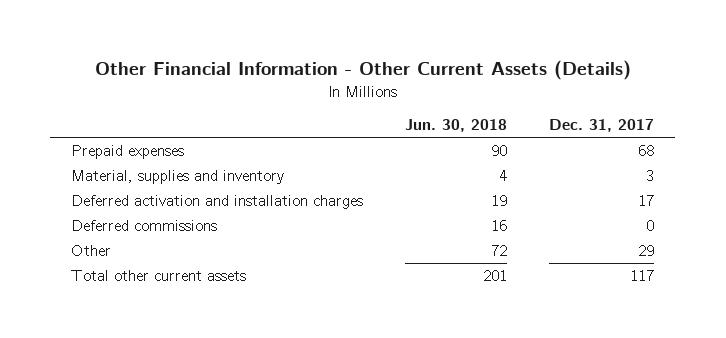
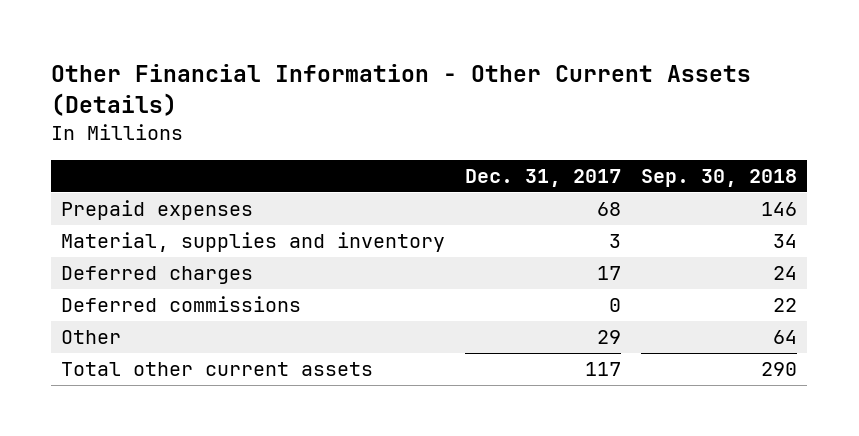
- | Jun. 30, 2018 | Dec. 31, 2017
+ | Dec. 31, 2017 | Sep. 30, 2018
- Deferred activation and installation charges | 19 | 17
+ Deferred charges | 17 | 24

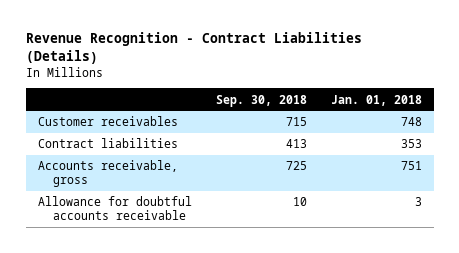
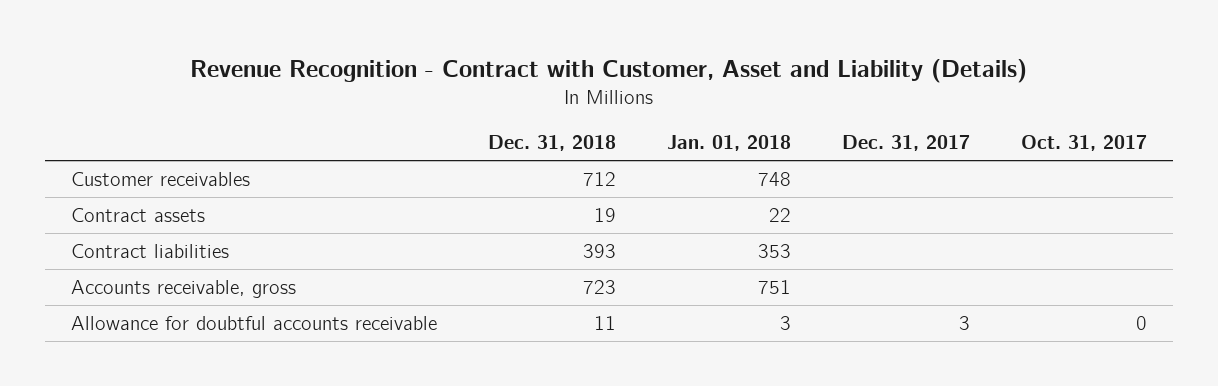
- Revenue Recognition - Contract Liabilities (Details)
+ Revenue Recognition - Contract with Customer, Asset and Liability (Details)
- | Sep. 30, 2018 | Jan. 01, 2018
+ | Dec. 31, 2018 | Jan. 01, 2018 | Dec. 31, 2017 | Oct. 31, 2017
+ Contract assets | 19 | 22 | |

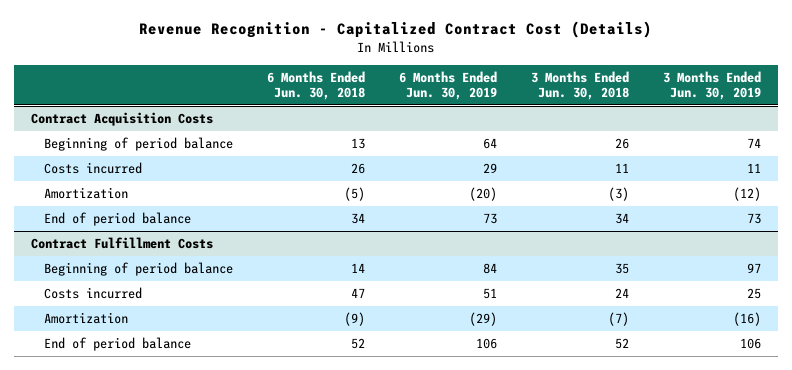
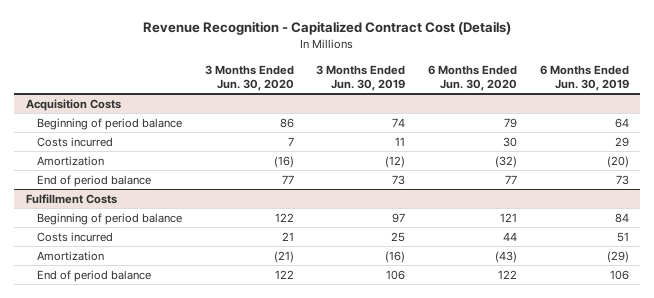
- | 6 Months Ended Jun. 30, 2018 | 6 Months Ended Jun. 30, 2019 | 3 Months Ended Jun. 30, 2018 | 3 Months Ended Jun. 30, 2019
+ | 3 Months Ended Jun. 30, 2020 | 3 Months Ended Jun. 30, 2019 | 6 Months Ended Jun. 30, 2020 | 6 Months Ended Jun. 30, 2019
- Contract Acquisition Costs
+ Acquisition Costs
- Contract Fulfillment Costs
+ Fulfillment Costs

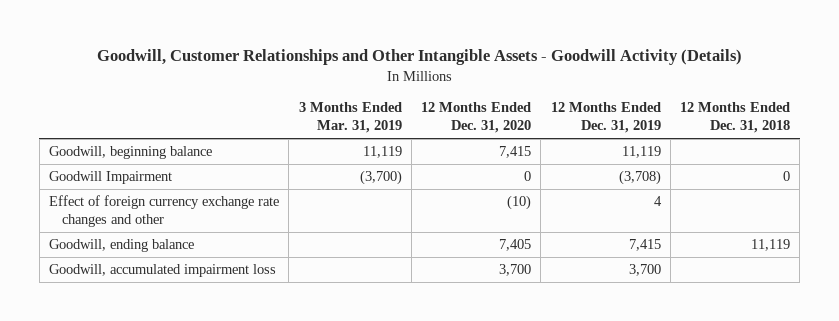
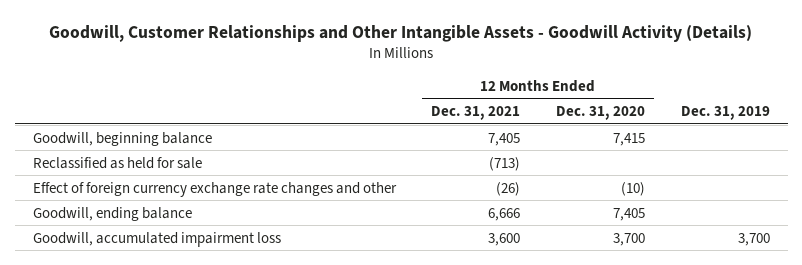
- | 3 Months Ended Mar. 31, 2019 | 12 Months Ended Dec. 31, 2020 | 12 Months Ended Dec. 31, 2019 | 12 Months Ended Dec. 31, 2018
+ | 12 Months Ended Dec. 31, 2021 | 12 Months Ended Dec. 31, 2020 | Dec. 31, 2019
- Goodwill Impairment | (3,700) | 0 | (3,708) | 0
+ Reclassified as held for sale | (713) | |

